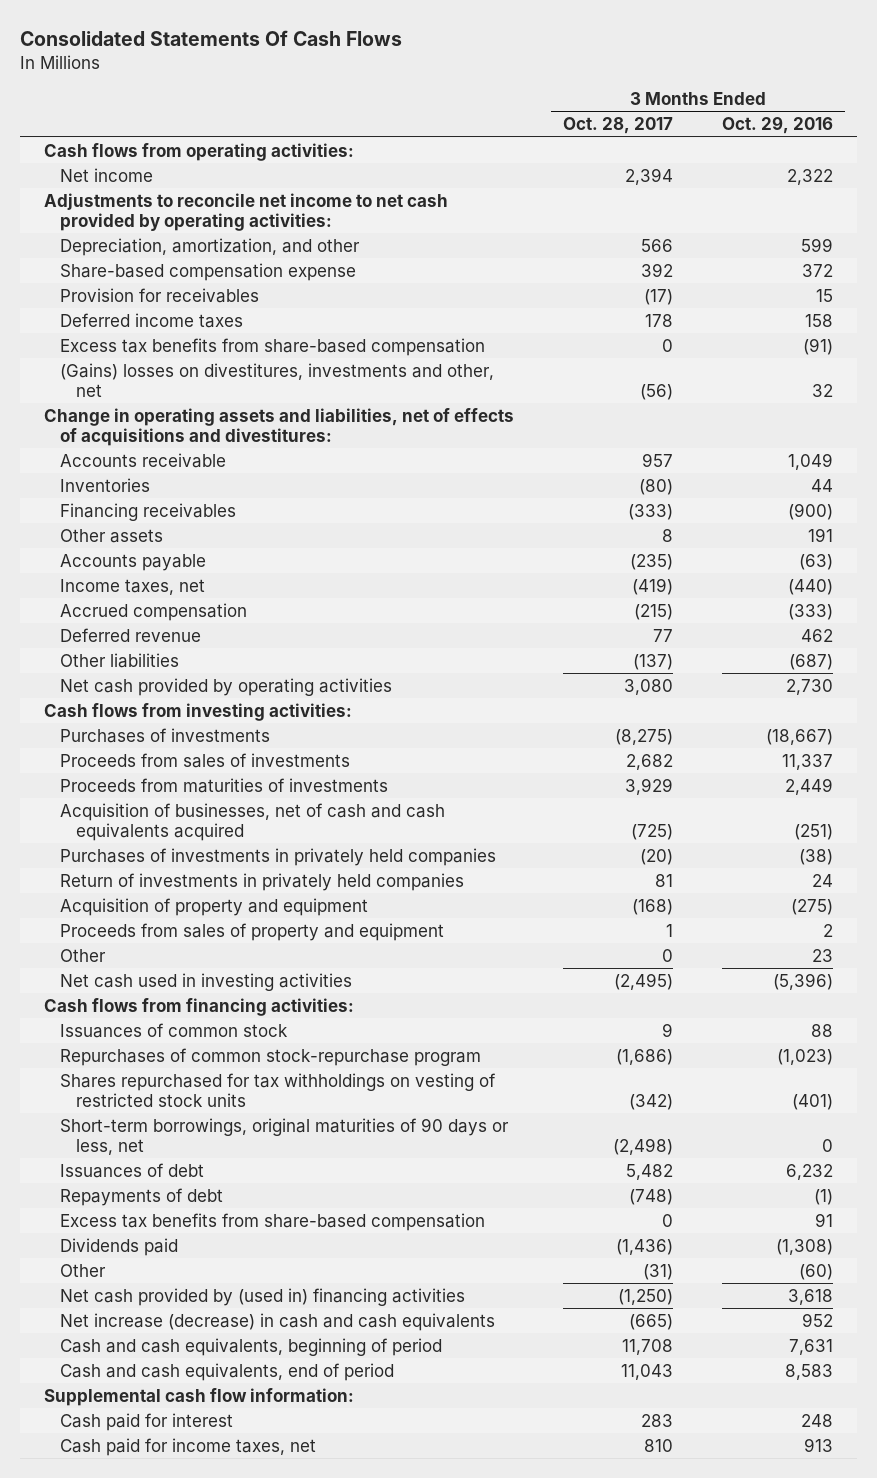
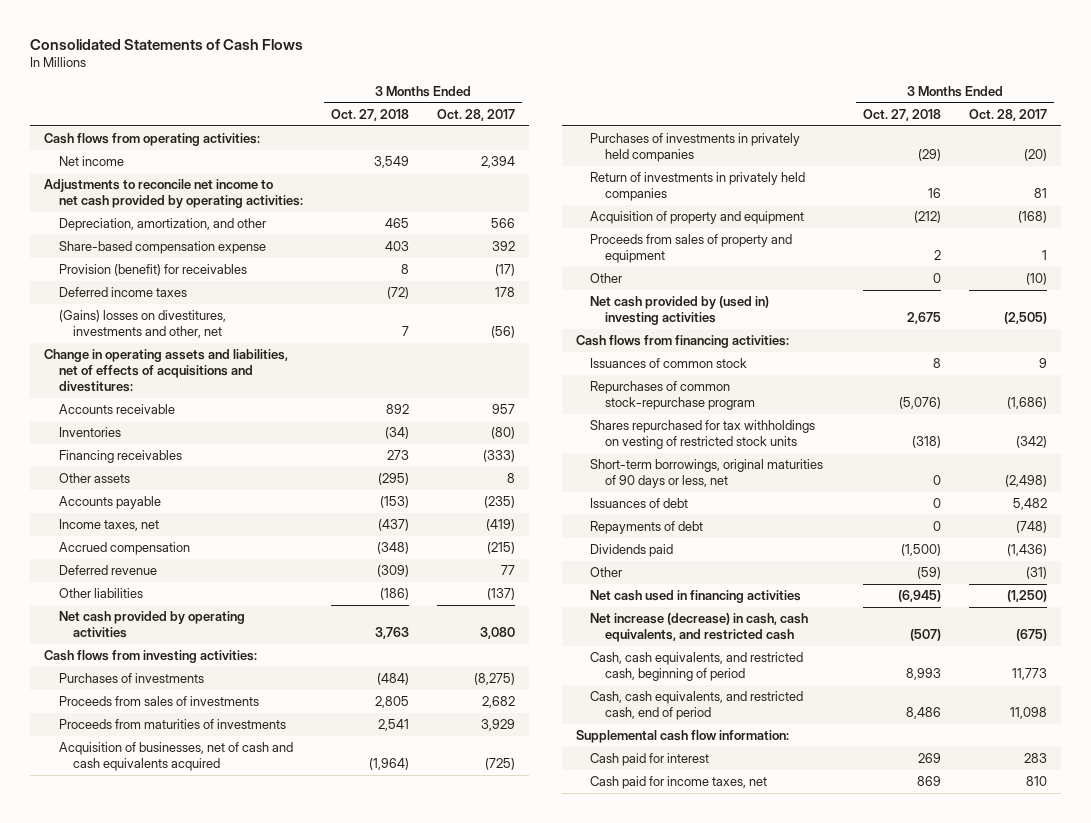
- Consolidated Statements Of Cash Flows
+ Consolidated Statements of Cash Flows
- | 3 Months Ended Oct. 28, 2017 | 3 Months Ended Oct. 29, 2016
+ | 3 Months Ended Oct. 27, 2018 | 3 Months Ended Oct. 28, 2017
- Provision for receivables | (17) | 15
+ Provision (benefit) for receivables | 8 | (17)
- Excess tax benefits from share-based compensation | 0 | (91)
- Other | 0 | 23
- Net cash used in investing activities | (2,495) | (5,396)
+ Other | 0 | (10)
+ Net cash provided by (used in) investing activities | 2,675 | (2,505)
- Excess tax benefits from share-based compensation | 0 | 91
- Net cash provided by (used in) financing activities | (1,250) | 3,618
- Net increase (decrease) in cash and cash equivalents | (665) | 952
- Cash and cash equivalents, beginning of period | 11,708 | 7,631
- Cash and cash equivalents, end of period | 11,043 | 8,583
+ Net cash used in financing activities | (6,945) | (1,250)
+ Net increase (decrease) in cash, cash equivalents, and restricted cash | (507) | (675)
+ Cash, cash equivalents, and restricted cash, beginning of period | 8,993 | 11,773
+ Cash, cash equivalents, and restricted cash, end of period | 8,486 | 11,098

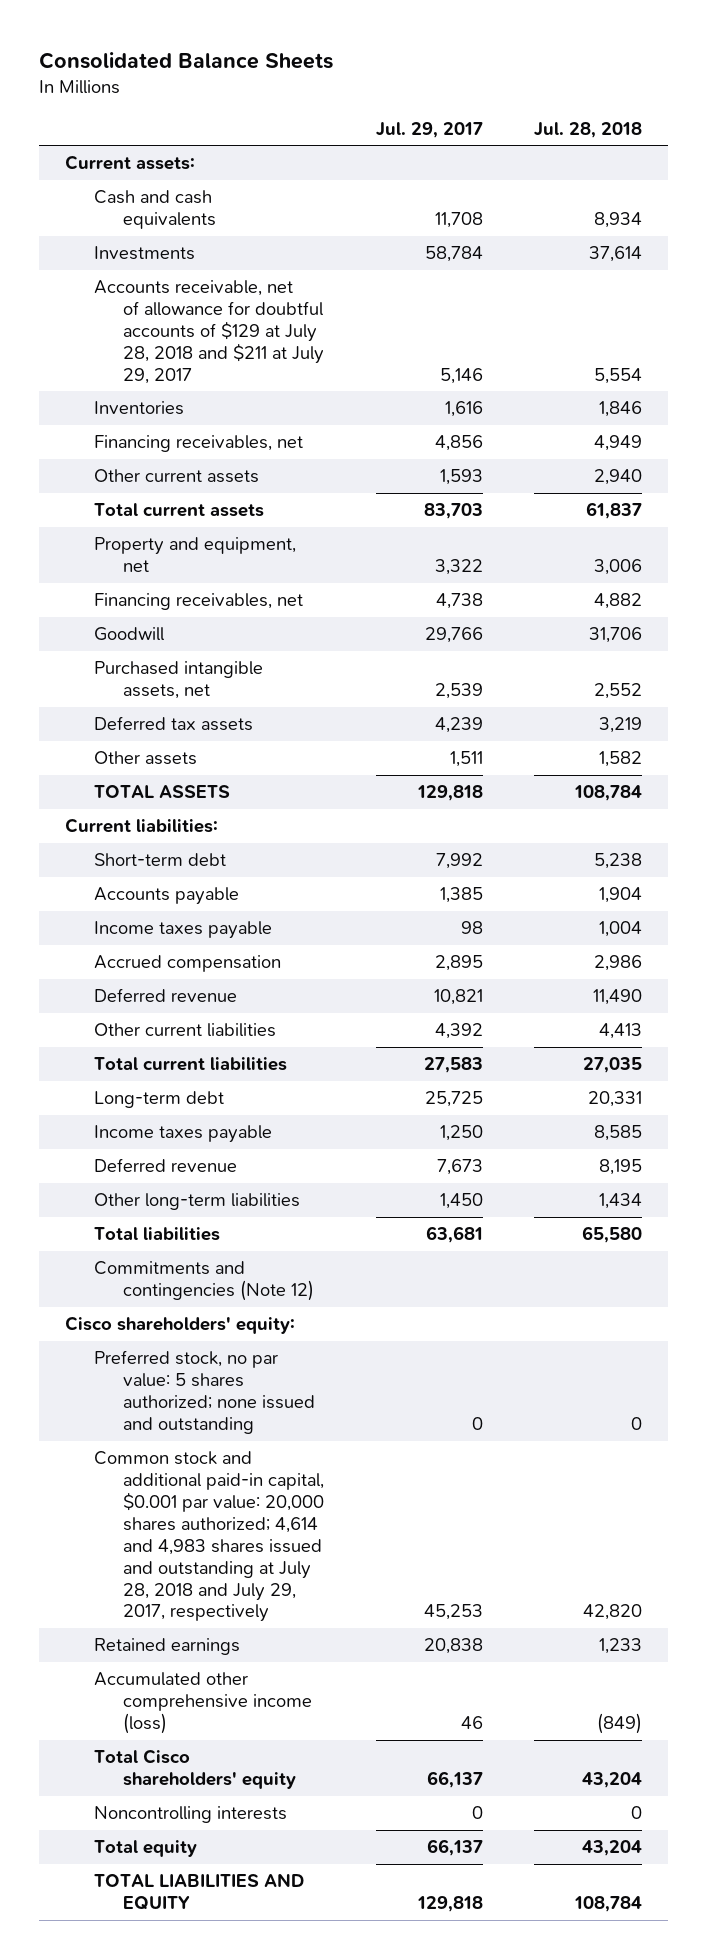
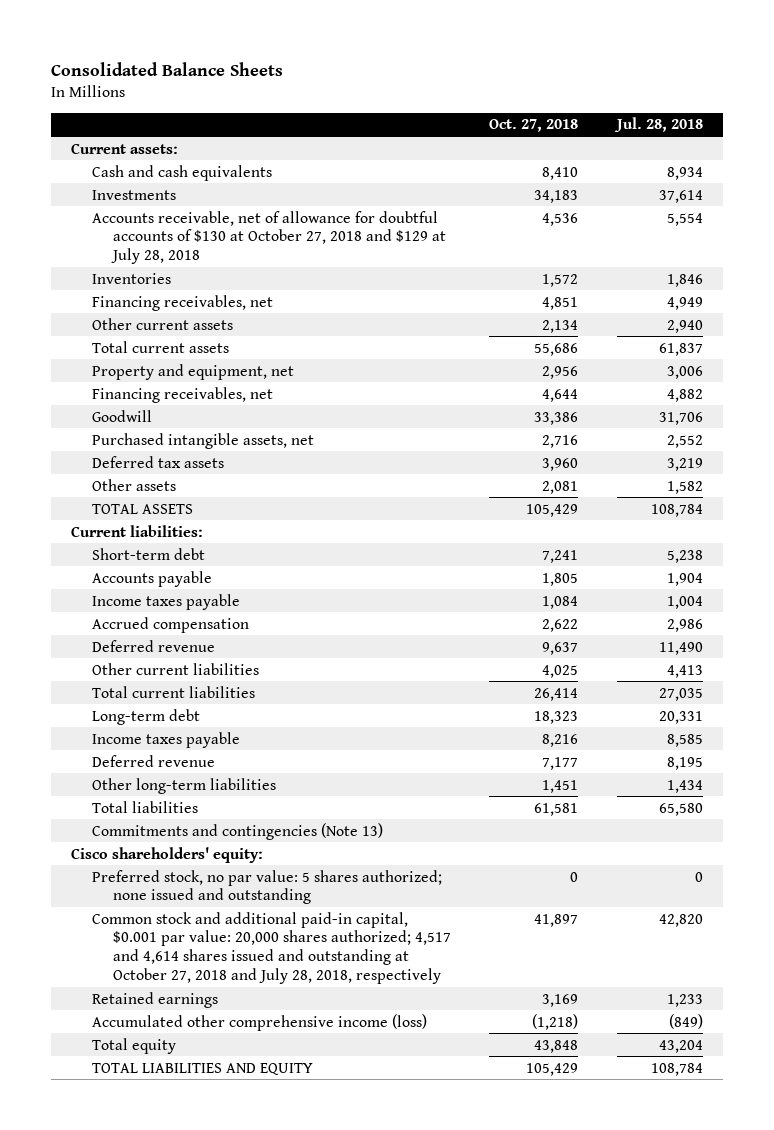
- | Jul. 29, 2017 | Jul. 28, 2018
+ | Oct. 27, 2018 | Jul. 28, 2018
- Accounts receivable, net of allowance for doubtful accounts of $129 at July 28, 2018 and $211 at July 29, 2017 | 5,146 | 5,554
+ Accounts receivable, net of allowance for doubtful accounts of $130 at October 27, 2018 and $129 at July 28, 2018 | 4,536 | 5,554
- Commitments and contingencies (Note 12)
+ Commitments and contingencies (Note 13)
- Common stock and additional paid-in capital, $0.001 par value: 20,000 shares authorized; 4,614 and 4,983 shares issued and outstanding at July 28, 2018 and July 29, 2017, respectively | 45,253 | 42,820
+ Common stock and additional paid-in capital, $0.001 par value: 20,000 shares authorized; 4,517 and 4,614 shares issued and outstanding at October 27, 2018 and July 28, 2018, respectively | 41,897 | 42,820
- Total Cisco shareholders' equity | 66,137 | 43,204
- Noncontrolling interests | 0 | 0

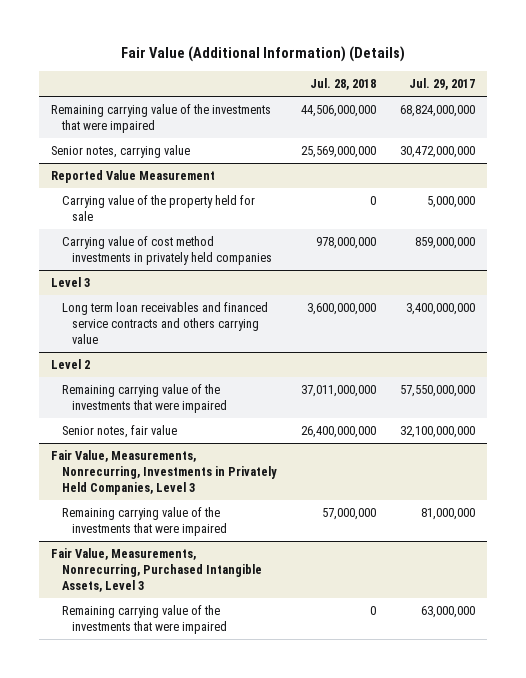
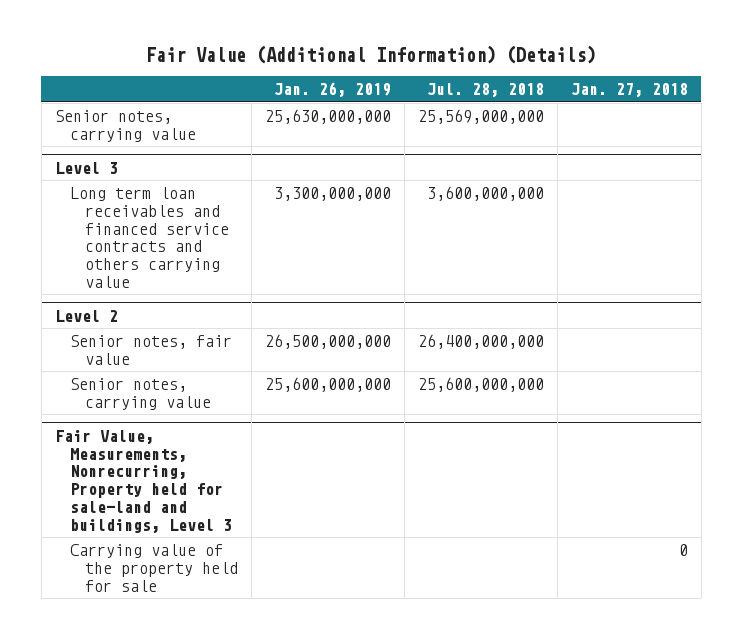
- | Jul. 28, 2018 | Jul. 29, 2017
+ | Jan. 26, 2019 | Jul. 28, 2018 | Jan. 27, 2018
- Remaining carrying value of the investments that were impaired | 44,506,000,000 | 68,824,000,000
- Reported Value Measurement
- Carrying value of the property held for sale | 0 | 5,000,000
- Carrying value of cost method investments in privately held companies | 978,000,000 | 859,000,000
@ Level 2
- Remaining carrying value of the investments that were impaired | 37,011,000,000 | 57,550,000,000
- Fair Value, Measurements, Nonrecurring, Investments in Privately Held Companies, Level 3
- Remaining carrying value of the investments that were impaired | 57,000,000 | 81,000,000
- Fair Value, Measurements, Nonrecurring, Purchased Intangible Assets, Level 3
- Remaining carrying value of the investments that were impaired | 0 | 63,000,000
@ Level 2
+ Senior notes, carrying value | 25,600,000,000 | 25,600,000,000 |
+ Fair Value, Measurements, Nonrecurring, Property held for sale-land and buildings, Level 3
+ Carrying value of the property held for sale | | | 0

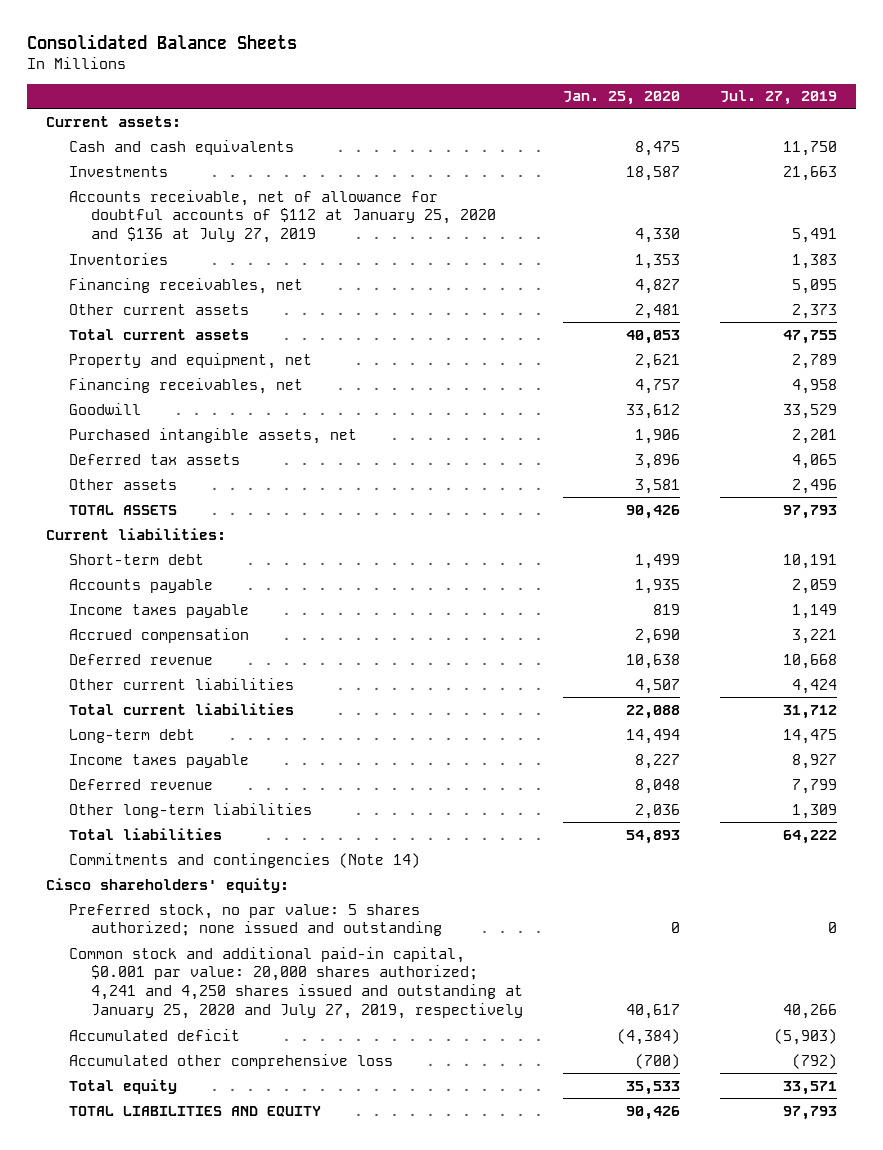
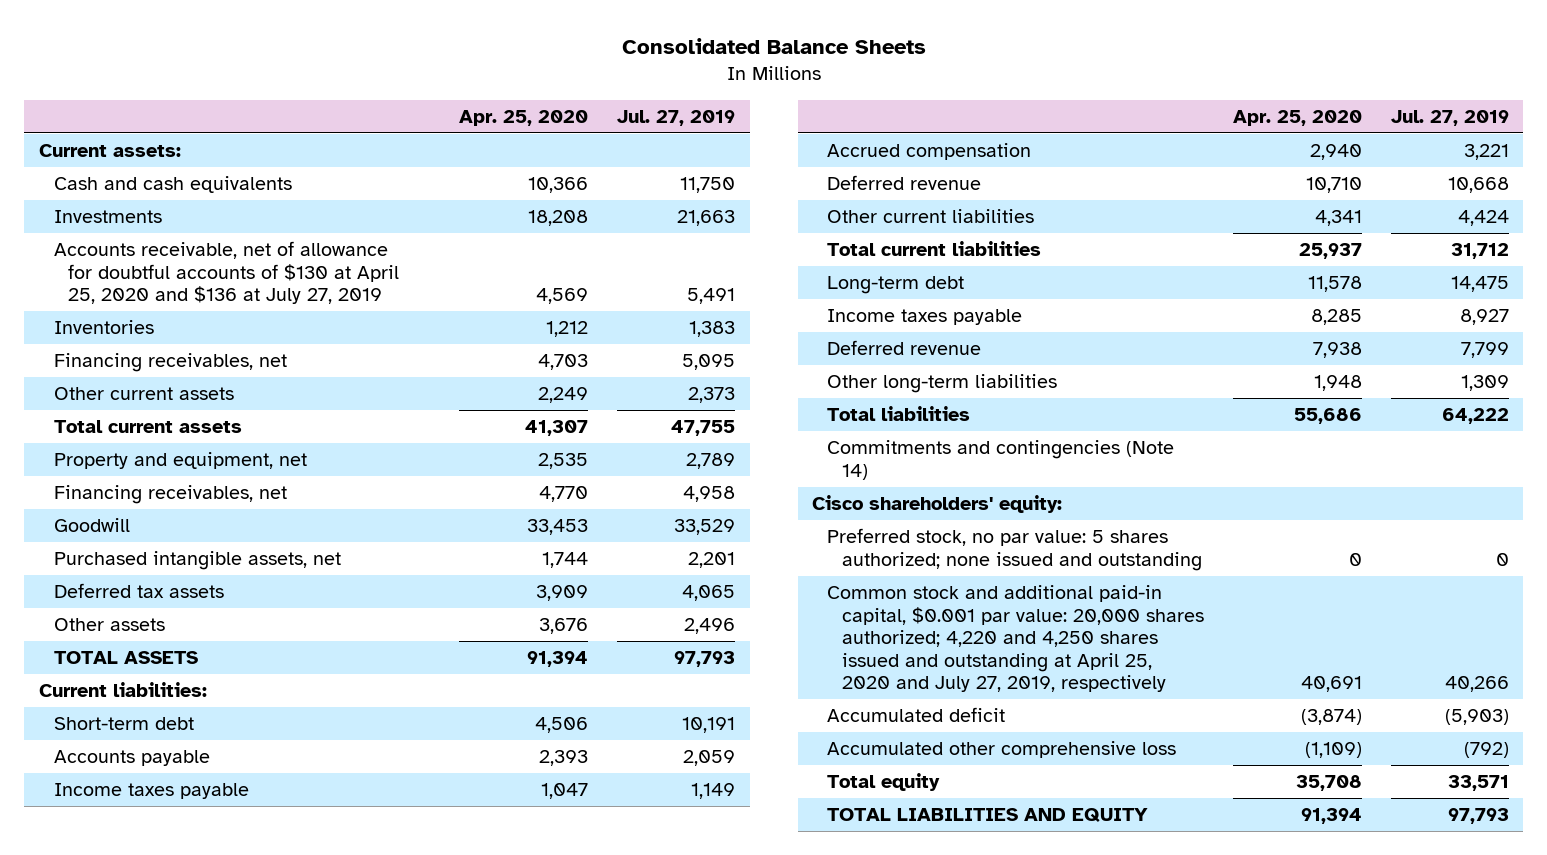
- | Jan. 25, 2020 | Jul. 27, 2019
+ | Apr. 25, 2020 | Jul. 27, 2019
- Accounts receivable, net of allowance for doubtful accounts of $112 at January 25, 2020 and $136 at July 27, 2019 | 4,330 | 5,491
+ Accounts receivable, net of allowance for doubtful accounts of $130 at April 25, 2020 and $136 at July 27, 2019 | 4,569 | 5,491
- Common stock and additional paid-in capital, $0.001 par value: 20,000 shares authorized; 4,241 and 4,250 shares issued and outstanding at January 25, 2020 and July 27, 2019, respectively | 40,617 | 40,266
+ Common stock and additional paid-in capital, $0.001 par value: 20,000 shares authorized; 4,220 and 4,250 shares issued and outstanding at April 25, 2020 and July 27, 2019, respectively | 40,691 | 40,266

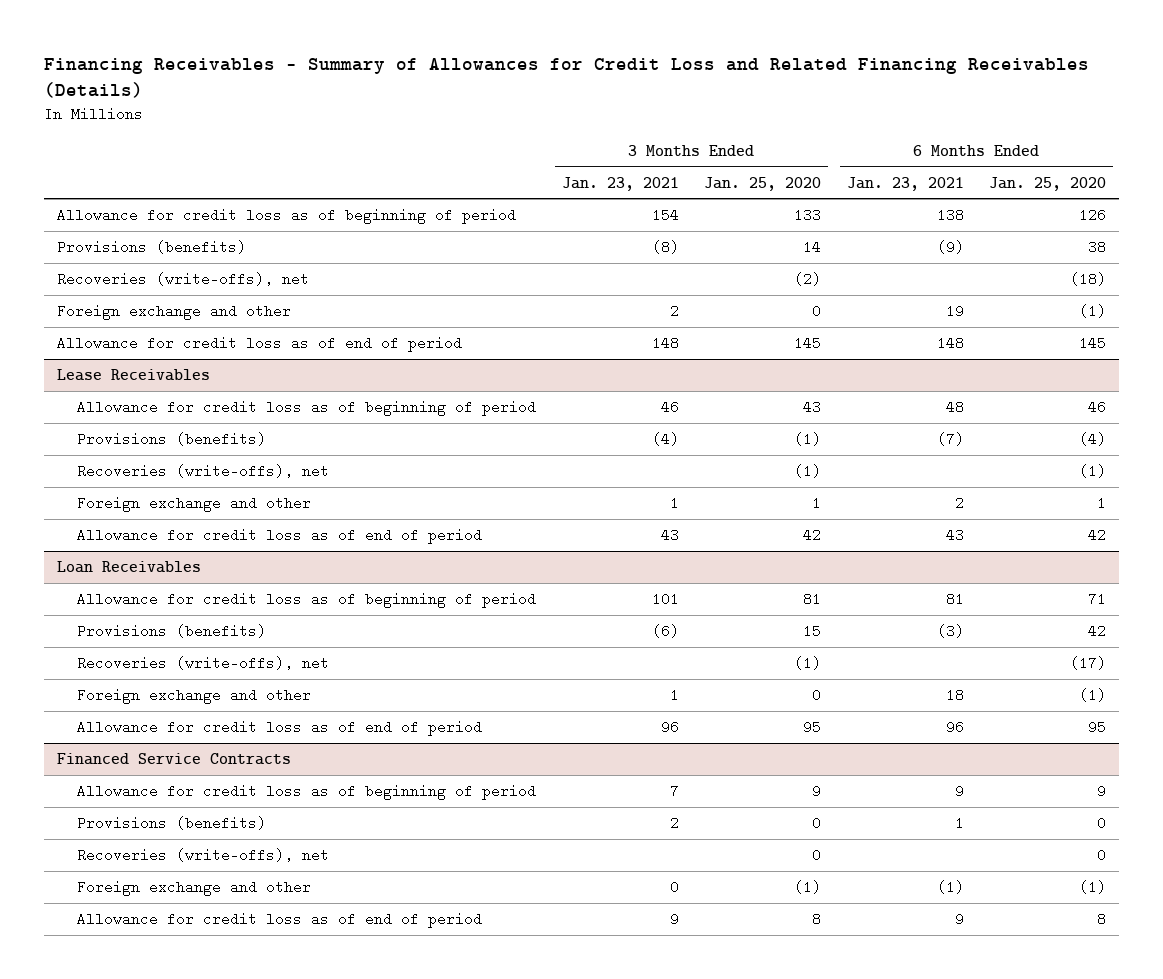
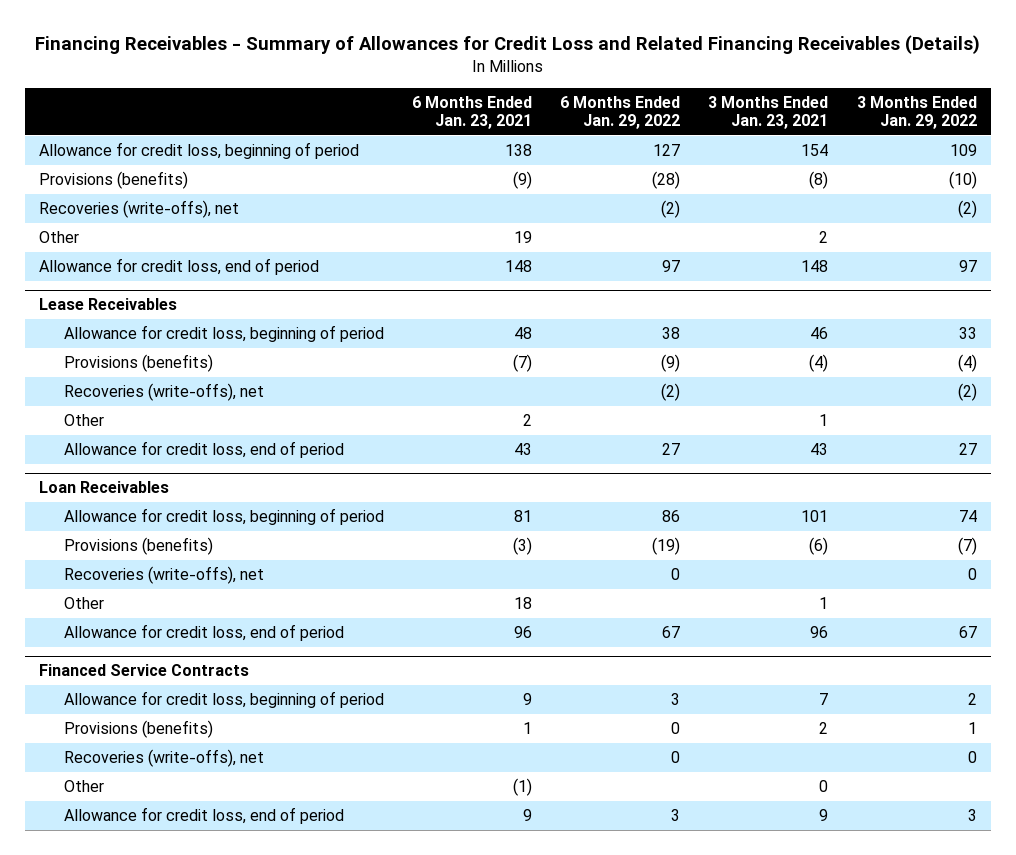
- | 3 Months Ended Jan. 23, 2021 | 3 Months Ended Jan. 25, 2020 | 6 Months Ended Jan. 23, 2021 | 6 Months Ended Jan. 25, 2020
+ | 6 Months Ended Jan. 23, 2021 | 6 Months Ended Jan. 29, 2022 | 3 Months Ended Jan. 23, 2021 | 3 Months Ended Jan. 29, 2022
- Allowance for credit loss as of beginning of period | 154 | 133 | 138 | 126
+ Allowance for credit loss, beginning of period | 138 | 127 | 154 | 109
- Foreign exchange and other | 2 | 0 | 19 | (1)
- Allowance for credit loss as of end of period | 148 | 145 | 148 | 145
+ Other | 19 | | 2 |
+ Allowance for credit loss, end of period | 148 | 97 | 148 | 97
@ Lease Receivables
- Allowance for credit loss as of beginning of period | 46 | 43 | 48 | 46
+ Allowance for credit loss, beginning of period | 48 | 38 | 46 | 33
- Foreign exchange and other | 1 | 1 | 2 | 1
- Allowance for credit loss as of end of period | 43 | 42 | 43 | 42
+ Other | 2 | | 1 |
+ Allowance for credit loss, end of period | 43 | 27 | 43 | 27
@ Loan Receivables
- Allowance for credit loss as of beginning of period | 101 | 81 | 81 | 71
+ Allowance for credit loss, beginning of period | 81 | 86 | 101 | 74
- Foreign exchange and other | 1 | 0 | 18 | (1)
- Allowance for credit loss as of end of period | 96 | 95 | 96 | 95
+ Other | 18 | | 1 |
+ Allowance for credit loss, end of period | 96 | 67 | 96 | 67
@ Financed Service Contracts
- Allowance for credit loss as of beginning of period | 7 | 9 | 9 | 9
+ Allowance for credit loss, beginning of period | 9 | 3 | 7 | 2
- Foreign exchange and other | 0 | (1) | (1) | (1)
- Allowance for credit loss as of end of period | 9 | 8 | 9 | 8
+ Other | (1) | | 0 |
+ Allowance for credit loss, end of period | 9 | 3 | 9 | 3

